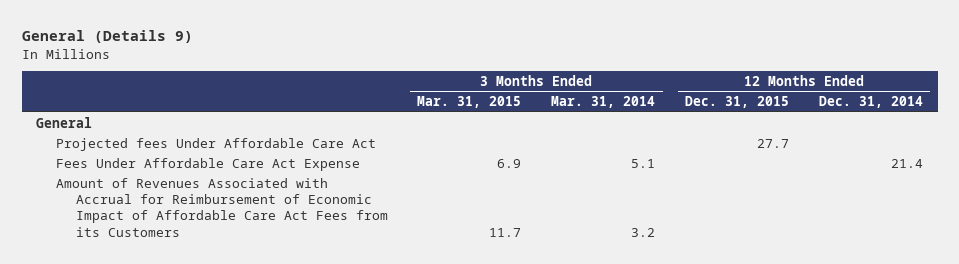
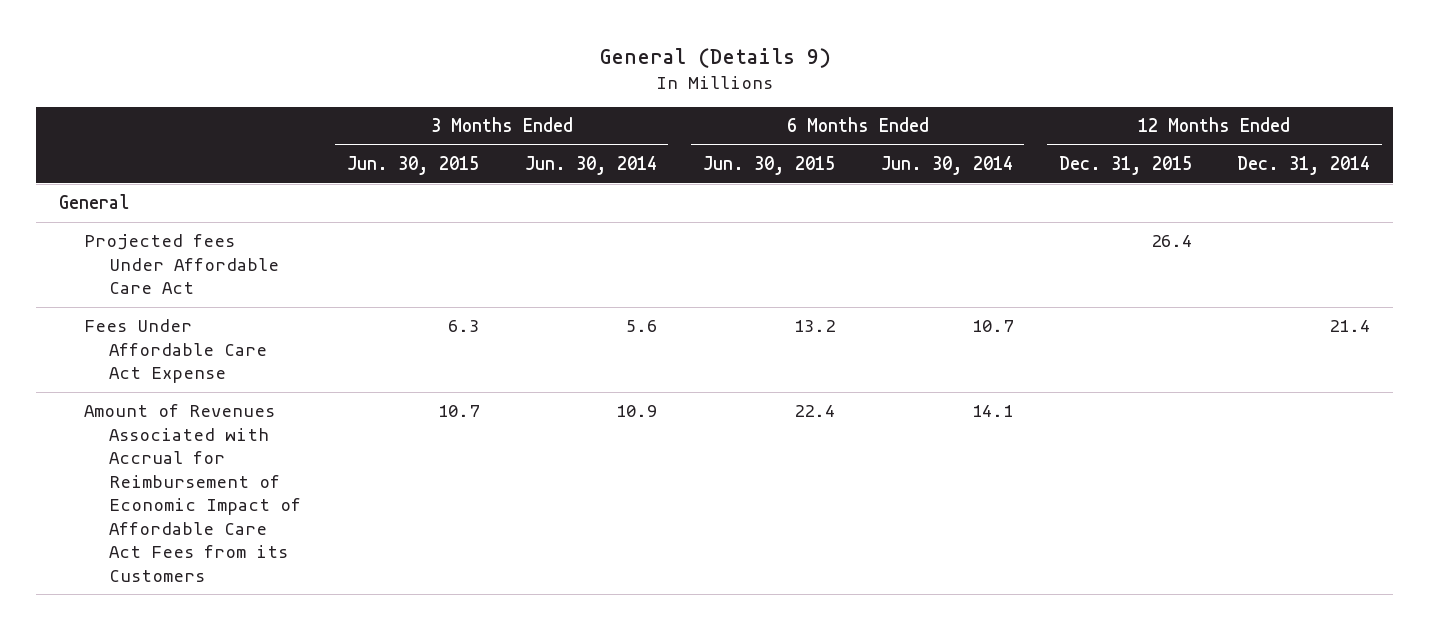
- | 3 Months Ended Mar. 31, 2015 | 3 Months Ended Mar. 31, 2014 | 12 Months Ended Dec. 31, 2015 | 12 Months Ended Dec. 31, 2014
+ | 3 Months Ended Jun. 30, 2015 | 3 Months Ended Jun. 30, 2014 | 6 Months Ended Jun. 30, 2015 | 6 Months Ended Jun. 30, 2014 | 12 Months Ended Dec. 31, 2015 | 12 Months Ended Dec. 31, 2014
- Projected fees Under Affordable Care Act | | | 27.7 |
+ Projected fees Under Affordable Care Act | | | | | 26.4 |

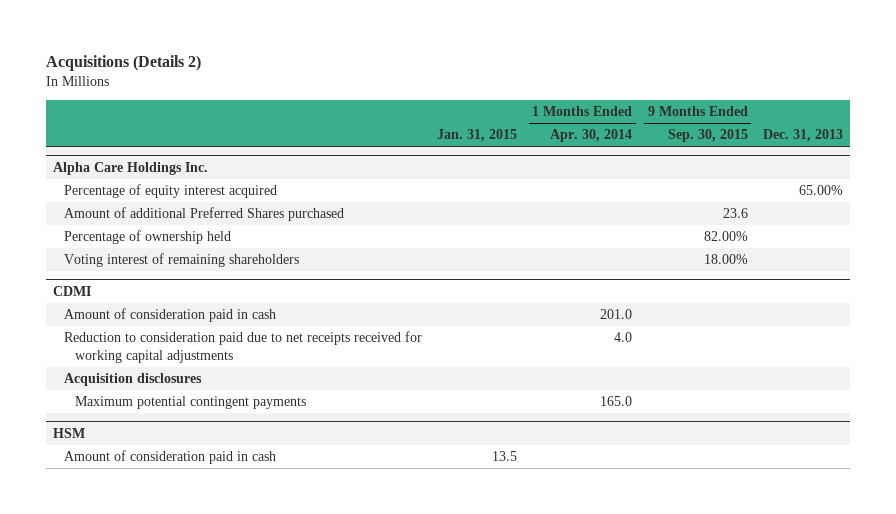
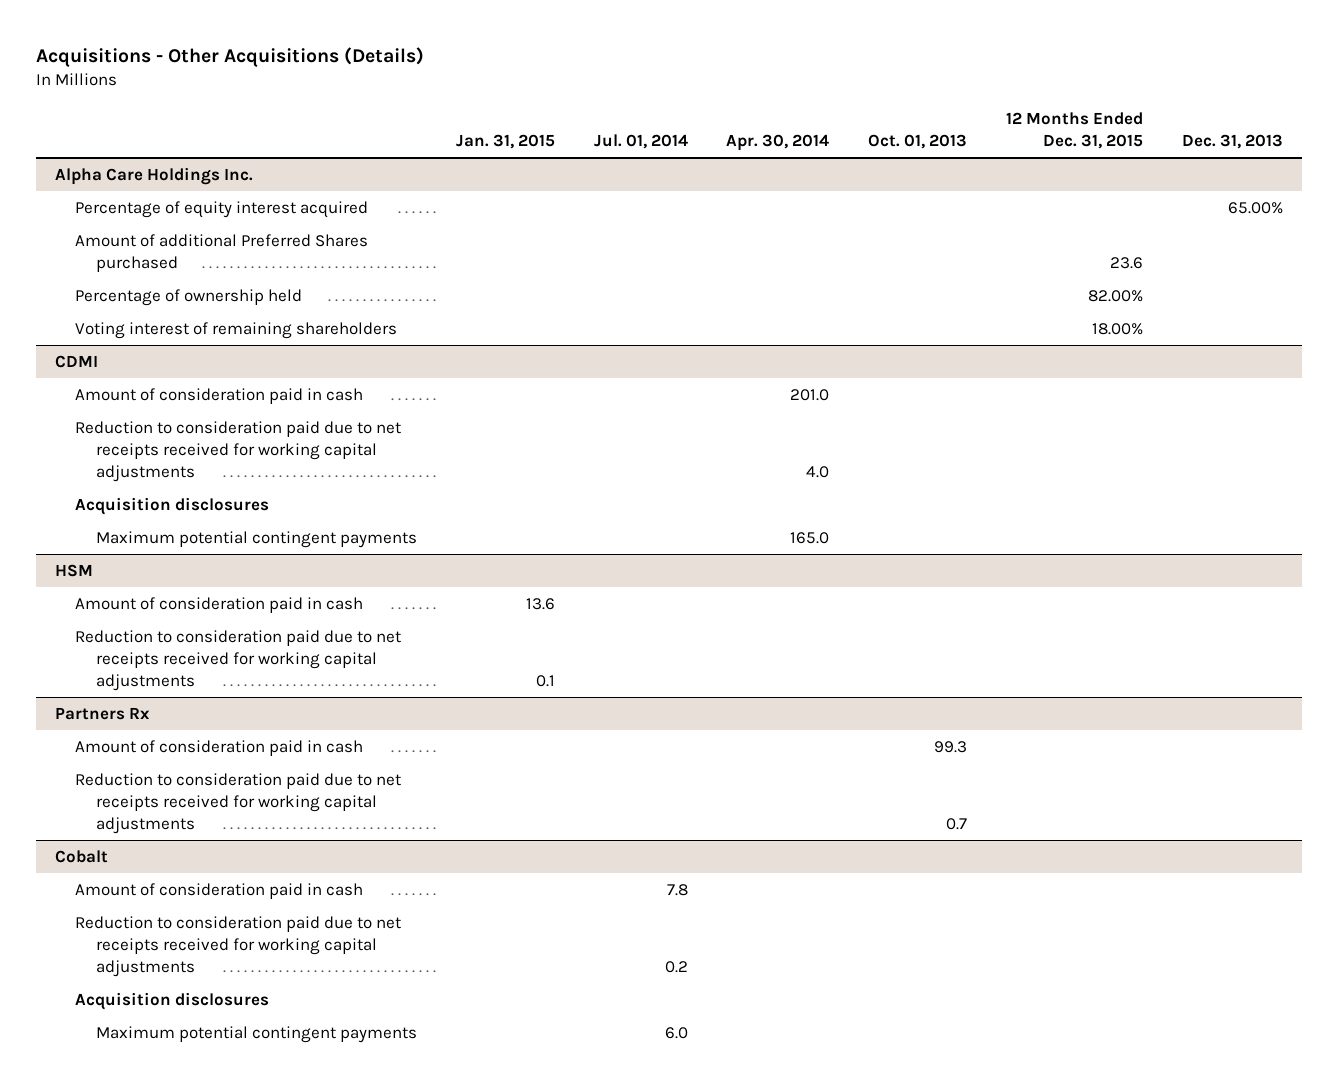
- Acquisitions (Details 2)
+ Acquisitions - Other Acquisitions (Details)
- | Jan. 31, 2015 | 1 Months Ended Apr. 30, 2014 | 9 Months Ended Sep. 30, 2015 | Dec. 31, 2013
+ | Jan. 31, 2015 | Jul. 01, 2014 | Apr. 30, 2014 | Oct. 01, 2013 | 12 Months Ended Dec. 31, 2015 | Dec. 31, 2013
@ HSM
- Amount of consideration paid in cash | 13.5 | | |
+ Amount of consideration paid in cash | 13.6 | | | | |
+ Reduction to consideration paid due to net receipts received for working capital adjustments | 0.1 | | | | |
+ Partners Rx
+ Amount of consideration paid in cash | | | | 99.3 | |
+ Reduction to consideration paid due to net receipts received for working capital adjustments | | | | 0.7 | |
+ Cobalt
+ Amount of consideration paid in cash | | 7.8 | | | |
+ Reduction to consideration paid due to net receipts received for working capital adjustments | | 0.2 | | | |
+ Acquisition disclosures
+ Maximum potential contingent payments | | 6.0 | | | |

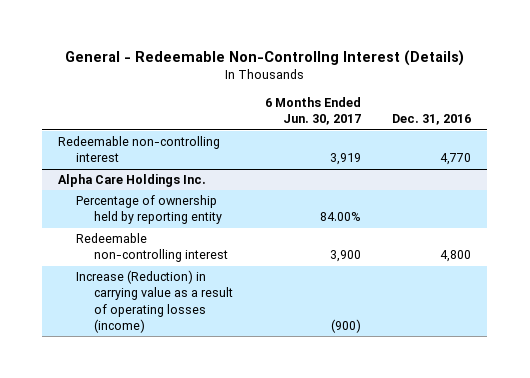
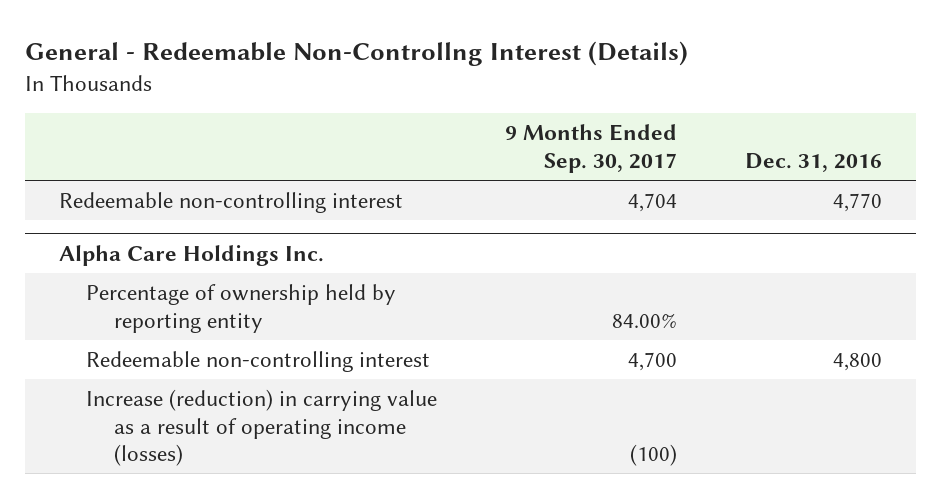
- | 6 Months Ended Jun. 30, 2017 | Dec. 31, 2016
+ | 9 Months Ended Sep. 30, 2017 | Dec. 31, 2016
@ Alpha Care Holdings Inc.
- Increase (Reduction) in carrying value as a result of operating losses (income) | (900) |
+ Increase (reduction) in carrying value as a result of operating income (losses) | (100) |

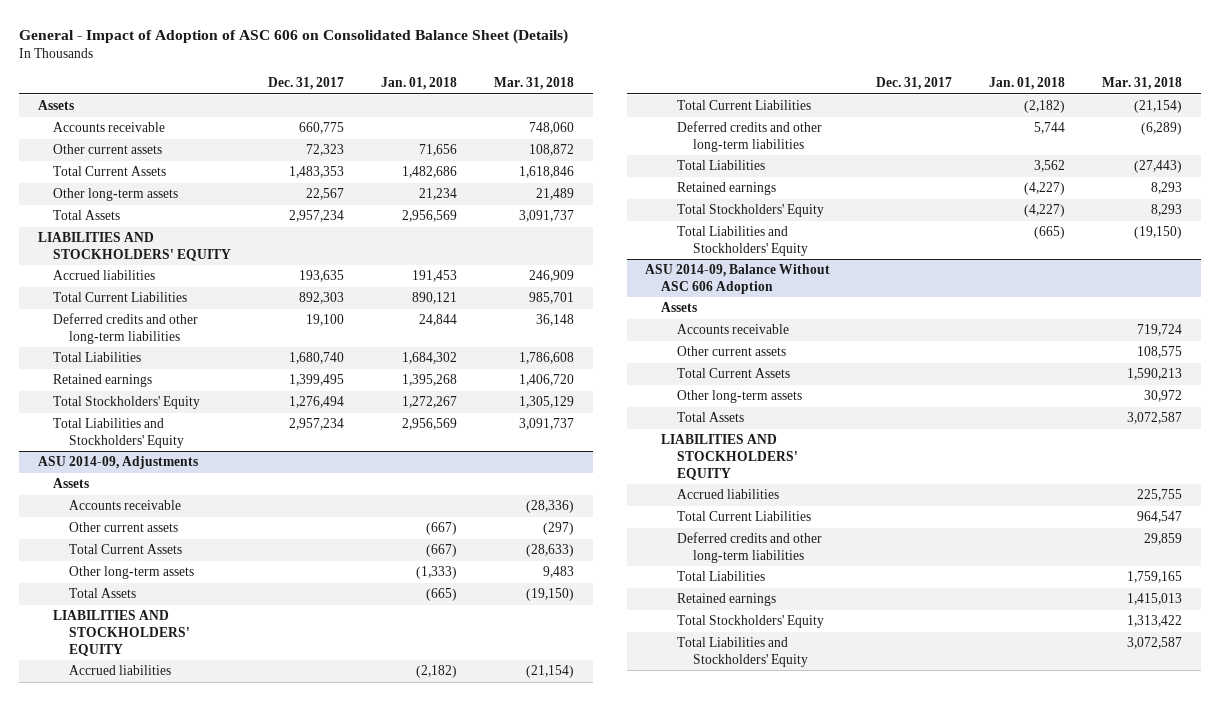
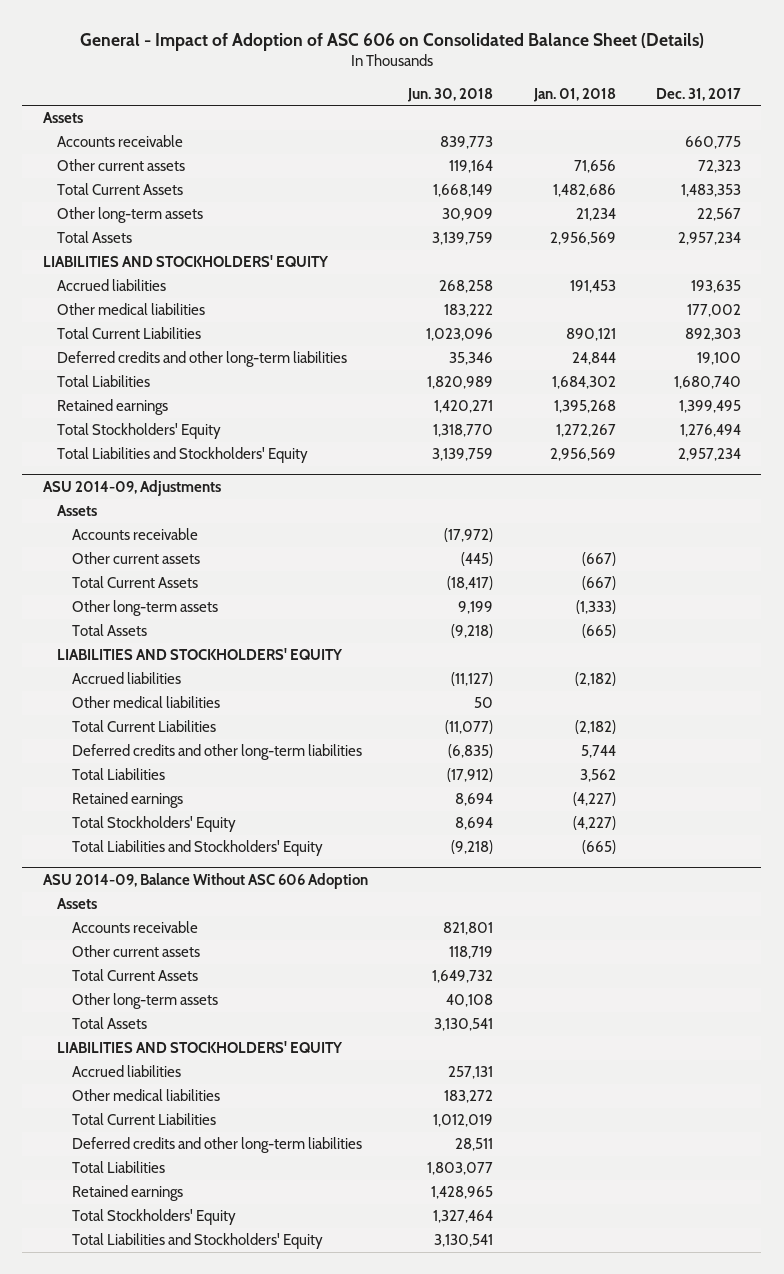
- | Dec. 31, 2017 | Jan. 01, 2018 | Mar. 31, 2018
+ | Jun. 30, 2018 | Jan. 01, 2018 | Dec. 31, 2017
+ Other medical liabilities | 183,222 | | 177,002
@ ASU 2014-09, Adjustments
+ Other medical liabilities | 50 | |
@ ASU 2014-09, Balance Without ASC 606 Adoption
+ Other medical liabilities | 183,272 | |

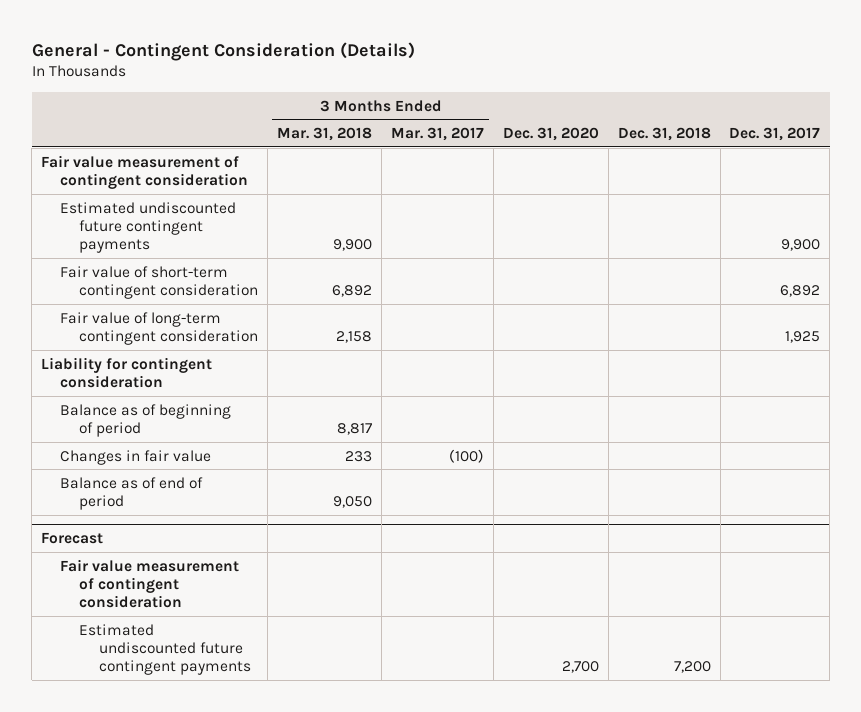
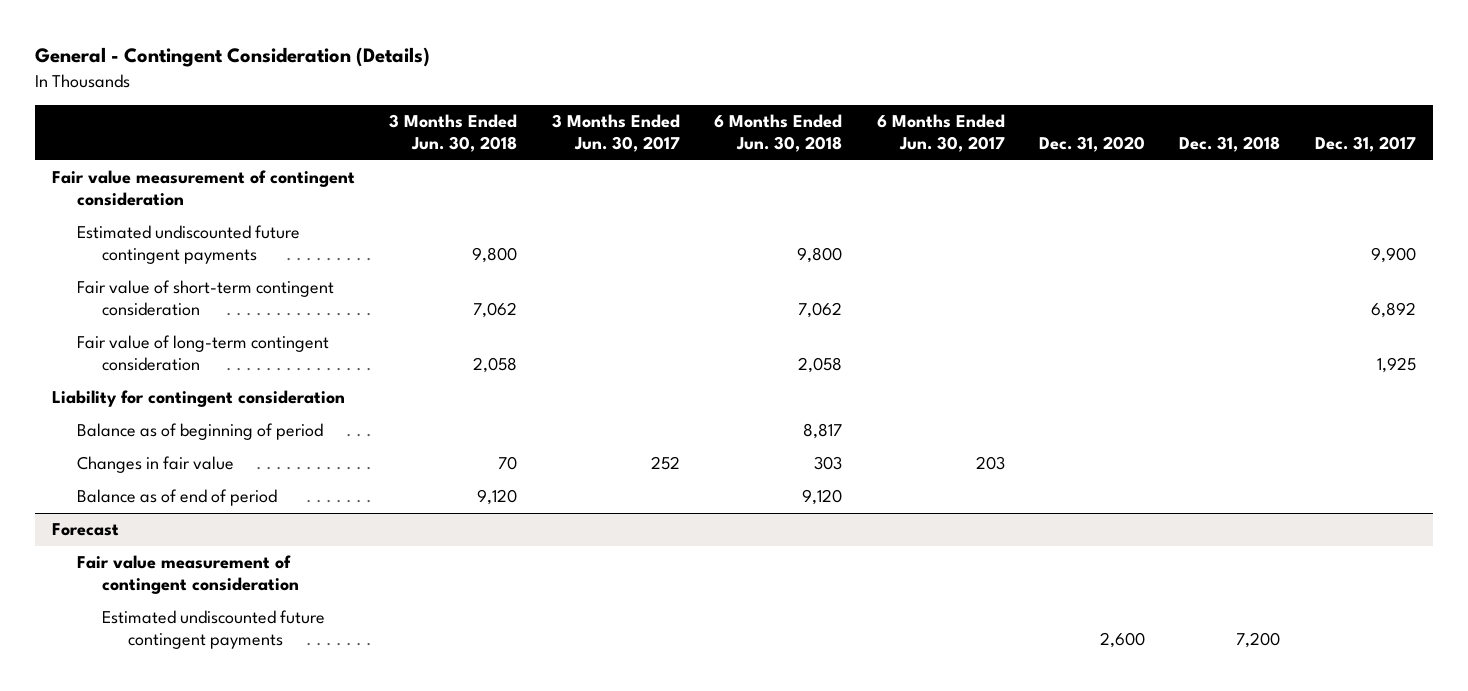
- | 3 Months Ended Mar. 31, 2018 | 3 Months Ended Mar. 31, 2017 | Dec. 31, 2020 | Dec. 31, 2018 | Dec. 31, 2017
+ | 3 Months Ended Jun. 30, 2018 | 3 Months Ended Jun. 30, 2017 | 6 Months Ended Jun. 30, 2018 | 6 Months Ended Jun. 30, 2017 | Dec. 31, 2020 | Dec. 31, 2018 | Dec. 31, 2017
@ Forecast
- Estimated undiscounted future contingent payments | | | 2,700 | 7,200 |
+ Estimated undiscounted future contingent payments | | | | | 2,600 | 7,200 |

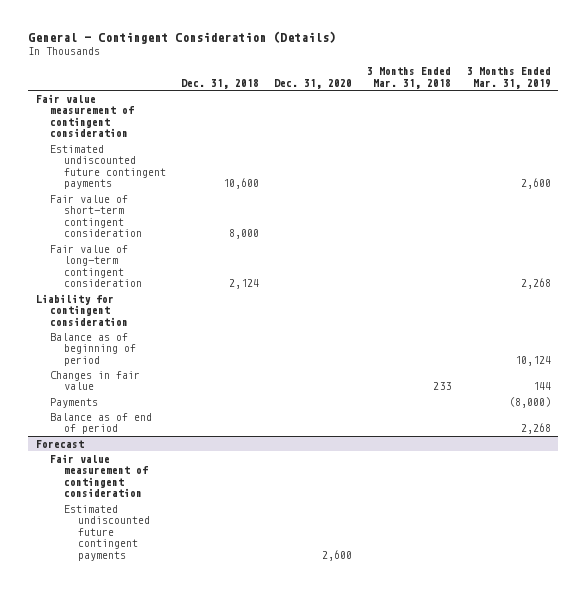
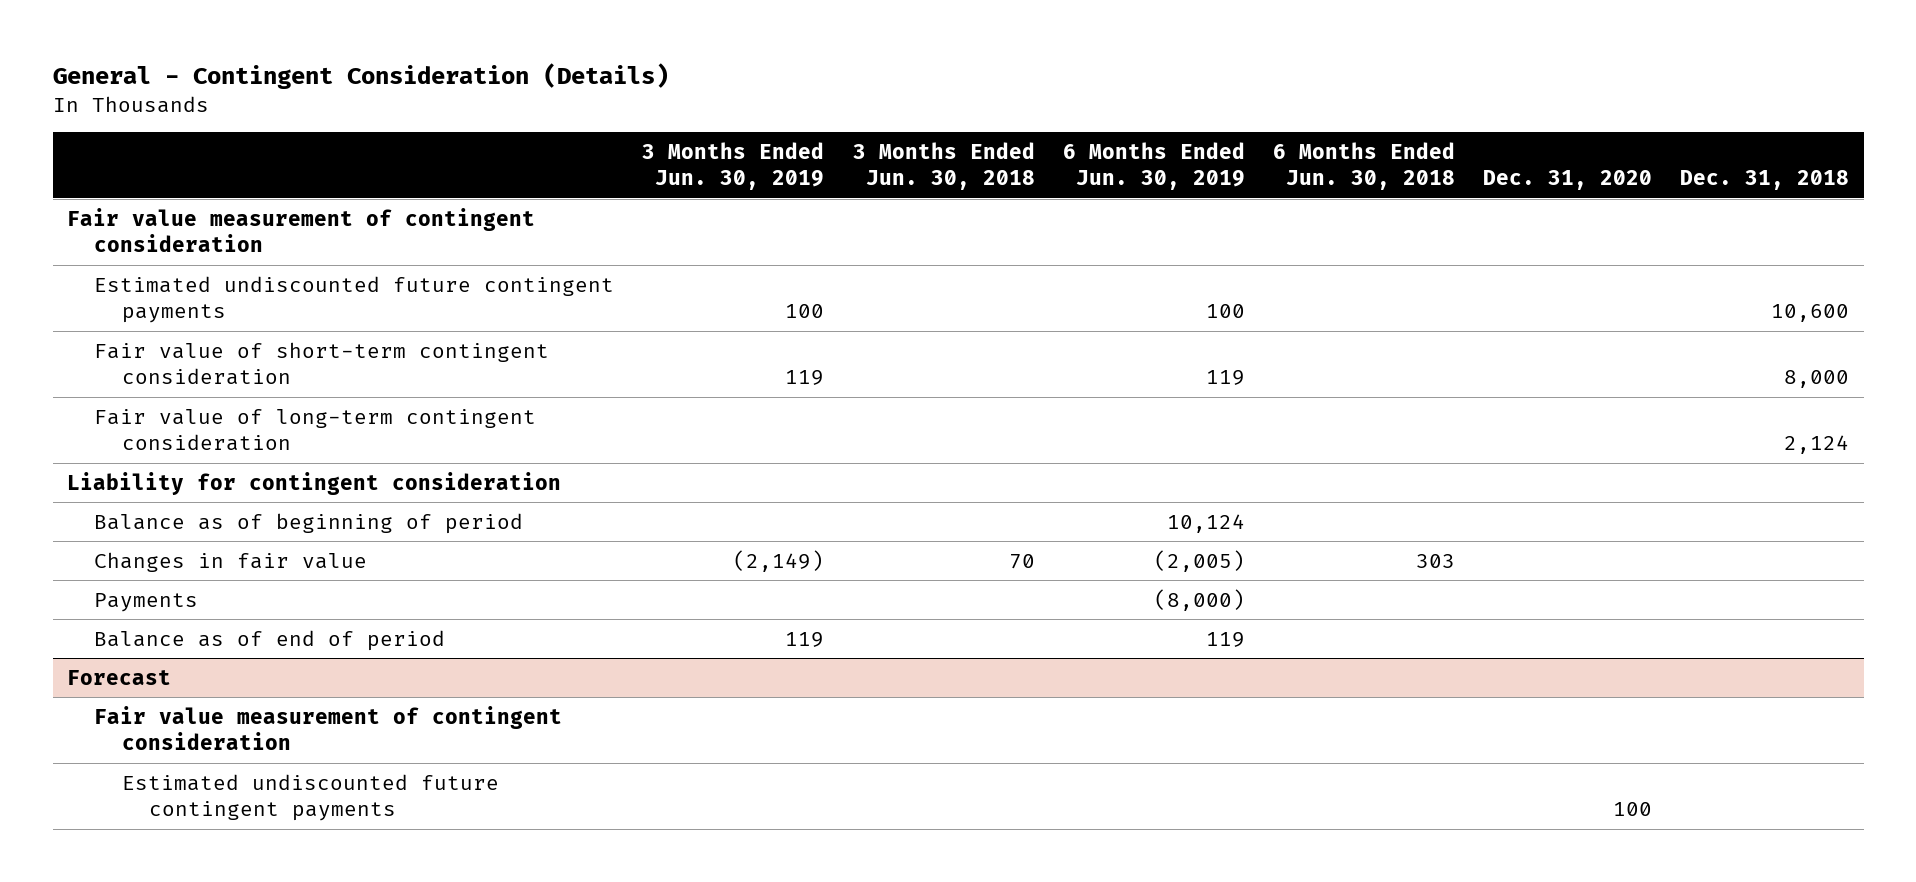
- | Dec. 31, 2018 | Dec. 31, 2020 | 3 Months Ended Mar. 31, 2018 | 3 Months Ended Mar. 31, 2019
+ | 3 Months Ended Jun. 30, 2019 | 3 Months Ended Jun. 30, 2018 | 6 Months Ended Jun. 30, 2019 | 6 Months Ended Jun. 30, 2018 | Dec. 31, 2020 | Dec. 31, 2018
@ Forecast
- Estimated undiscounted future contingent payments | | 2,600 | |
+ Estimated undiscounted future contingent payments | | | | | 100 |

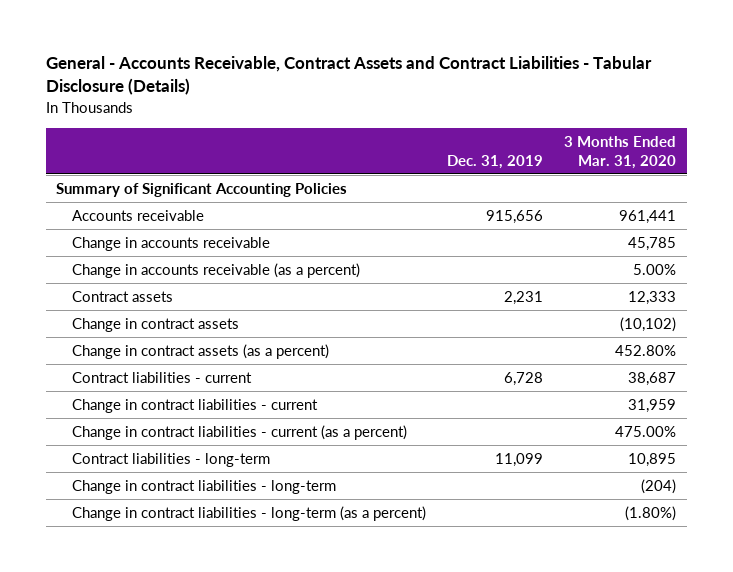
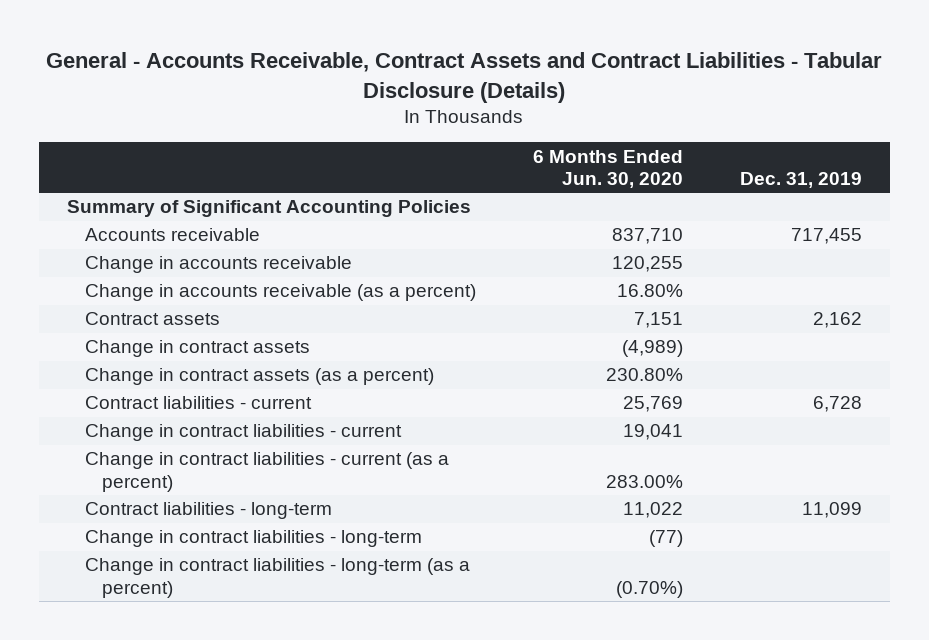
- | Dec. 31, 2019 | 3 Months Ended Mar. 31, 2020
+ | 6 Months Ended Jun. 30, 2020 | Dec. 31, 2019
- Accounts receivable | 915,656 | 961,441
+ Accounts receivable | 837,710 | 717,455
- Contract assets | 2,231 | 12,333
+ Contract assets | 7,151 | 2,162

